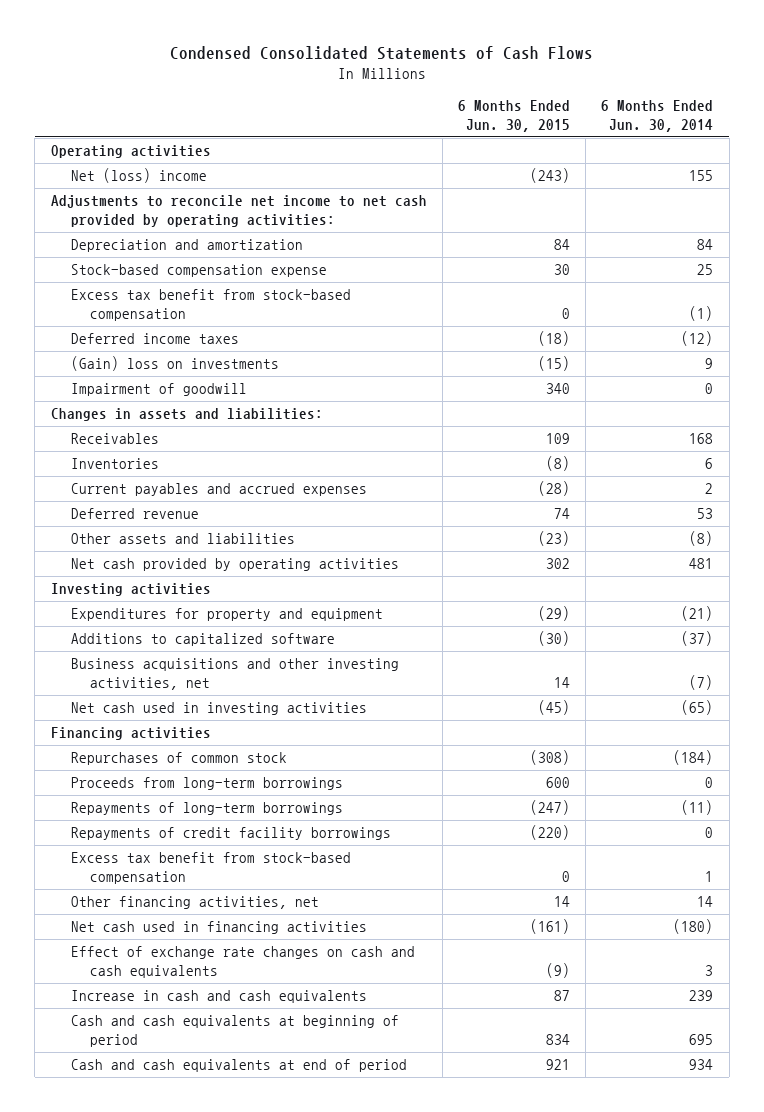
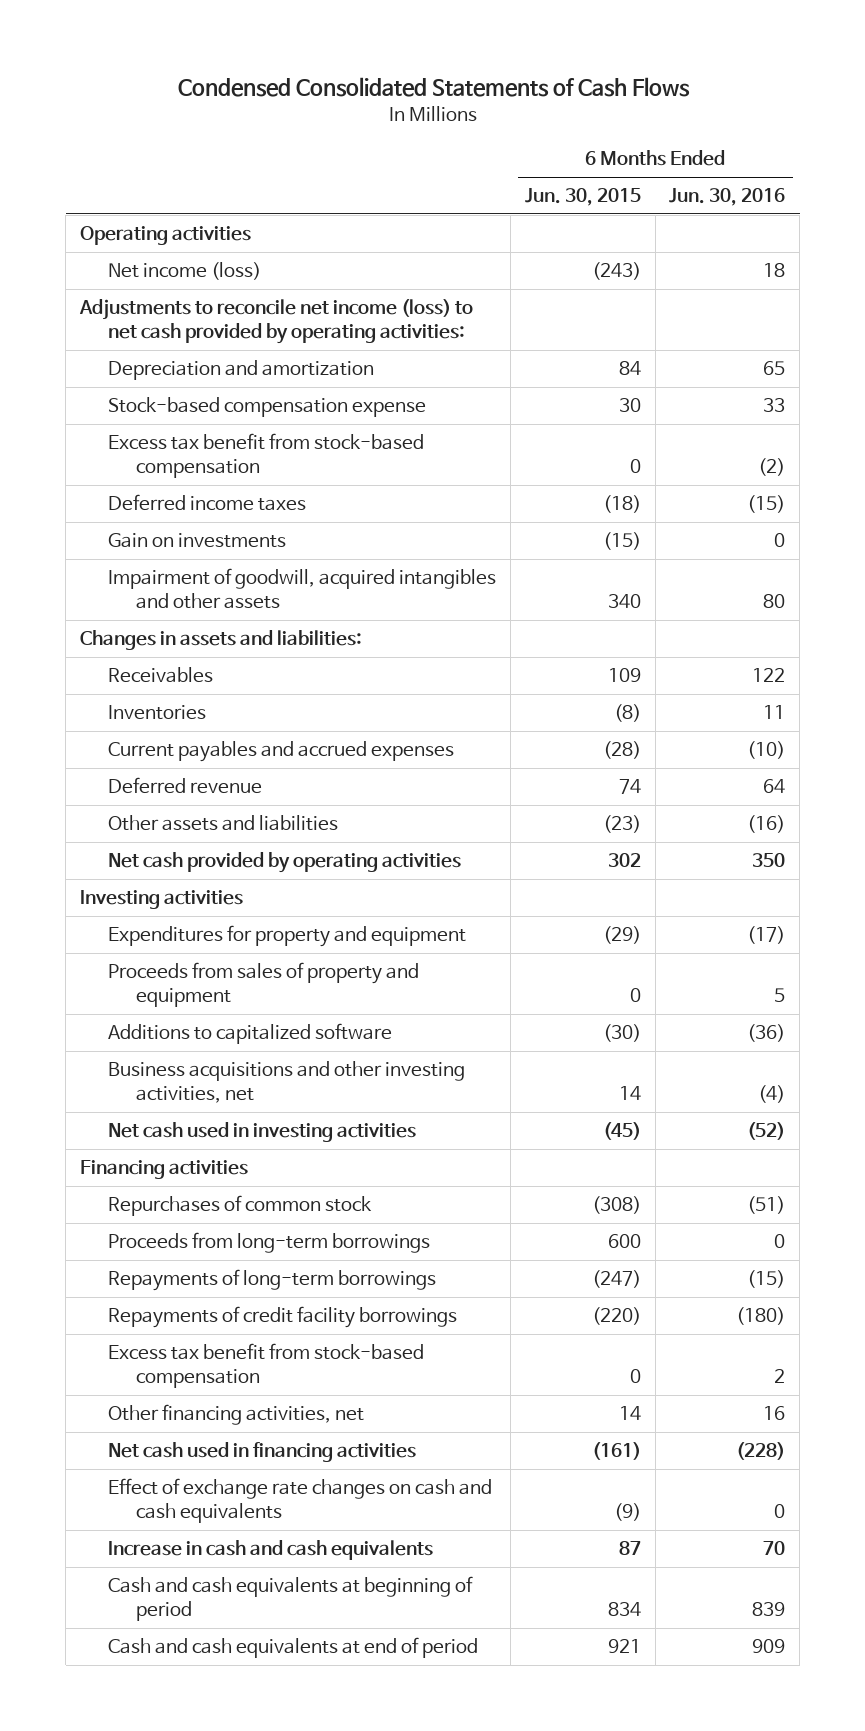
- | 6 Months Ended Jun. 30, 2015 | 6 Months Ended Jun. 30, 2014
+ | 6 Months Ended Jun. 30, 2015 | 6 Months Ended Jun. 30, 2016
- Net (loss) income | (243) | 155
- Adjustments to reconcile net income to net cash provided by operating activities:
+ Net income (loss) | (243) | 18
+ Adjustments to reconcile net income (loss) to net cash provided by operating activities:
- (Gain) loss on investments | (15) | 9
- Impairment of goodwill | 340 | 0
+ Gain on investments | (15) | 0
+ Impairment of goodwill, acquired intangibles and other assets | 340 | 80
+ Proceeds from sales of property and equipment | 0 | 5

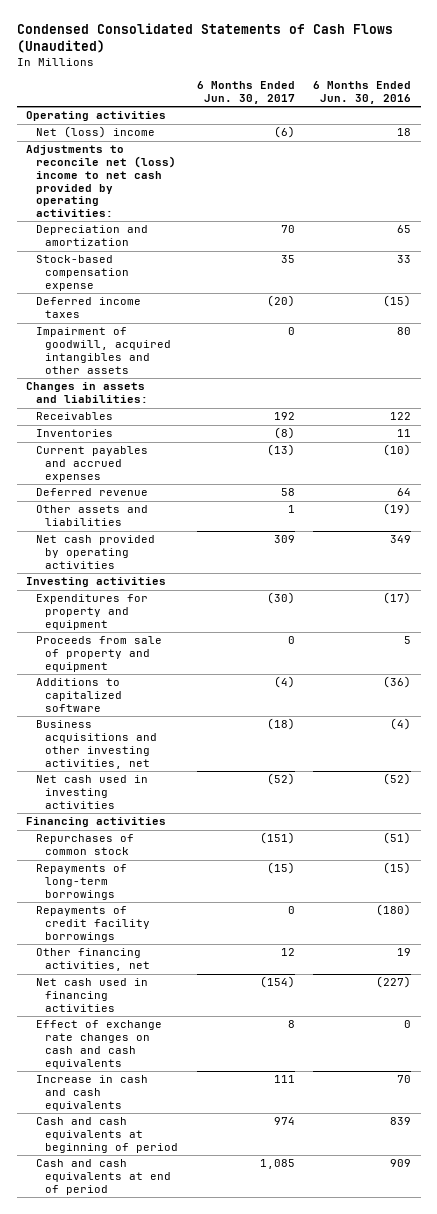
- Condensed Consolidated Statements of Cash Flows
+ Condensed Consolidated Statements of Cash Flows (Unaudited)
- | 6 Months Ended Jun. 30, 2015 | 6 Months Ended Jun. 30, 2016
+ | 6 Months Ended Jun. 30, 2017 | 6 Months Ended Jun. 30, 2016
- Net income (loss) | (243) | 18
- Adjustments to reconcile net income (loss) to net cash provided by operating activities:
+ Net (loss) income | (6) | 18
+ Adjustments to reconcile net (loss) income to net cash provided by operating activities:
- Excess tax benefit from stock-based compensation | 0 | (2)
- Gain on investments | (15) | 0
- Other assets and liabilities | (23) | (16)
- Net cash provided by operating activities | 302 | 350
+ Other assets and liabilities | 1 | (19)
+ Net cash provided by operating activities | 309 | 349
- Proceeds from sales of property and equipment | 0 | 5
+ Proceeds from sale of property and equipment | 0 | 5
- Proceeds from long-term borrowings | 600 | 0
- Excess tax benefit from stock-based compensation | 0 | 2
- Other financing activities, net | 14 | 16
- Net cash used in financing activities | (161) | (228)
+ Other financing activities, net | 12 | 19
+ Net cash used in financing activities | (154) | (227)

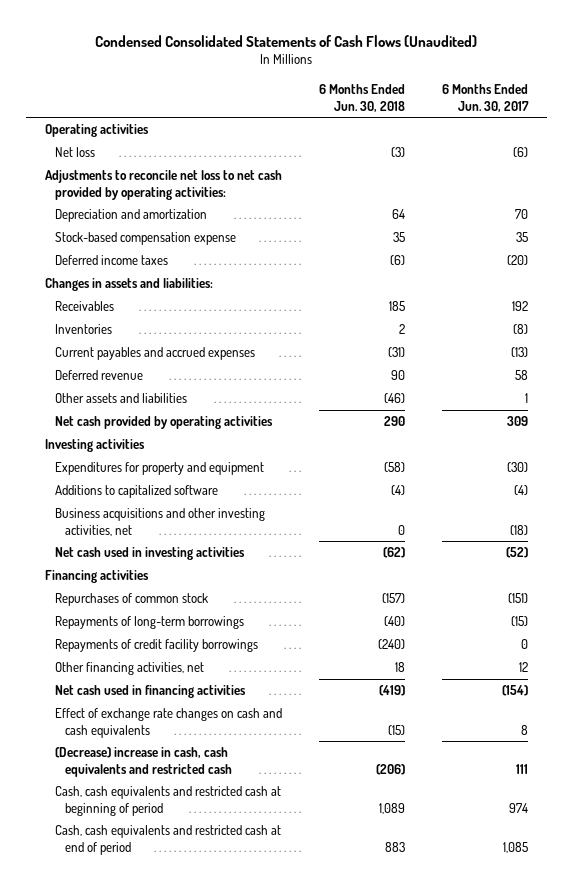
- | 6 Months Ended Jun. 30, 2017 | 6 Months Ended Jun. 30, 2016
+ | 6 Months Ended Jun. 30, 2018 | 6 Months Ended Jun. 30, 2017
- Net (loss) income | (6) | 18
- Adjustments to reconcile net (loss) income to net cash provided by operating activities:
+ Net loss | (3) | (6)
+ Adjustments to reconcile net loss to net cash provided by operating activities:
- Impairment of goodwill, acquired intangibles and other assets | 0 | 80
- Proceeds from sale of property and equipment | 0 | 5
- Increase in cash and cash equivalents | 111 | 70
- Cash and cash equivalents at beginning of period | 974 | 839
- Cash and cash equivalents at end of period | 1,085 | 909
+ (Decrease) increase in cash, cash equivalents and restricted cash | (206) | 111
+ Cash, cash equivalents and restricted cash at beginning of period | 1,089 | 974
+ Cash, cash equivalents and restricted cash at end of period | 883 | 1,085

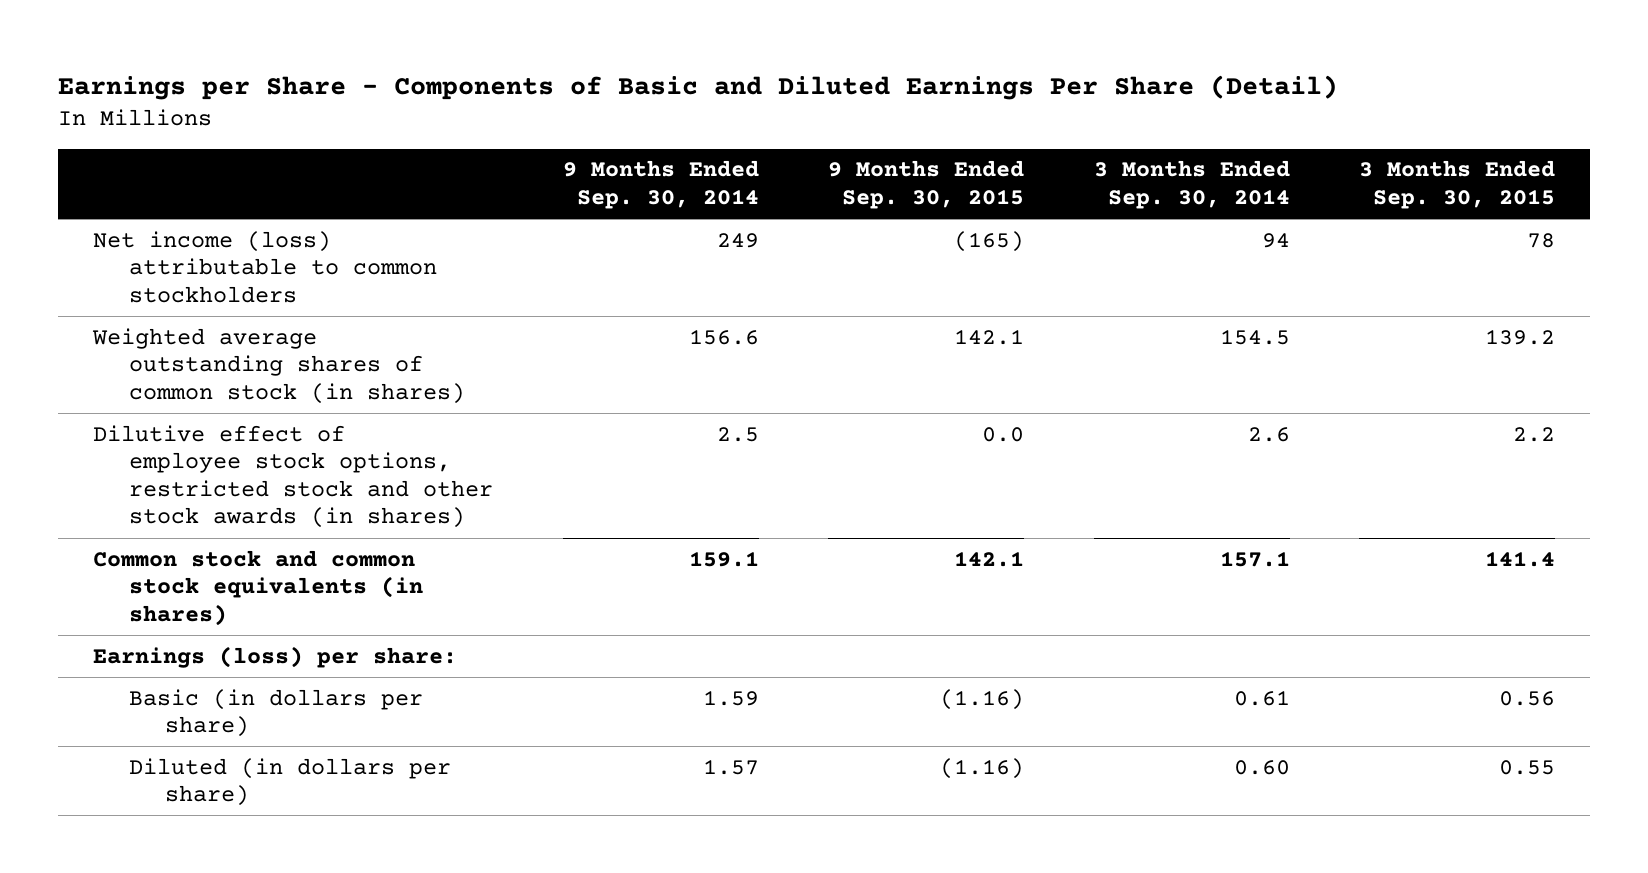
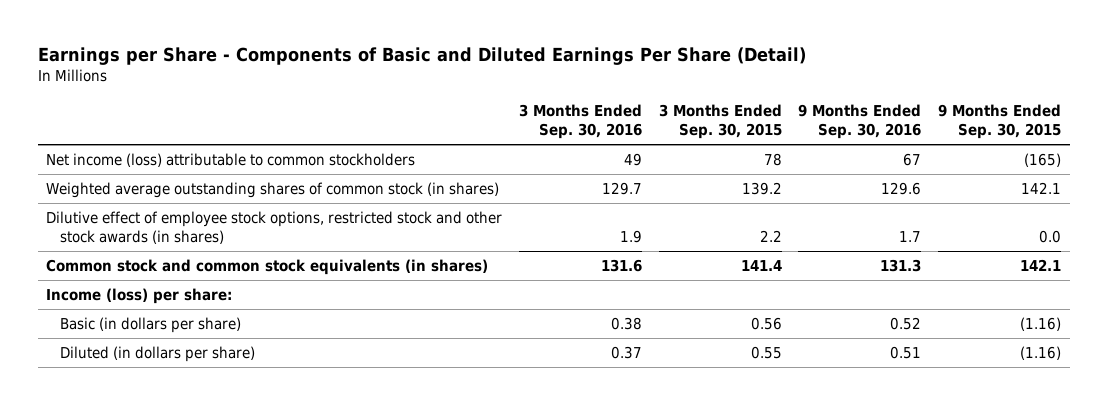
- | 9 Months Ended Sep. 30, 2014 | 9 Months Ended Sep. 30, 2015 | 3 Months Ended Sep. 30, 2014 | 3 Months Ended Sep. 30, 2015
+ | 3 Months Ended Sep. 30, 2016 | 3 Months Ended Sep. 30, 2015 | 9 Months Ended Sep. 30, 2016 | 9 Months Ended Sep. 30, 2015
- Earnings (loss) per share:
+ Income (loss) per share:

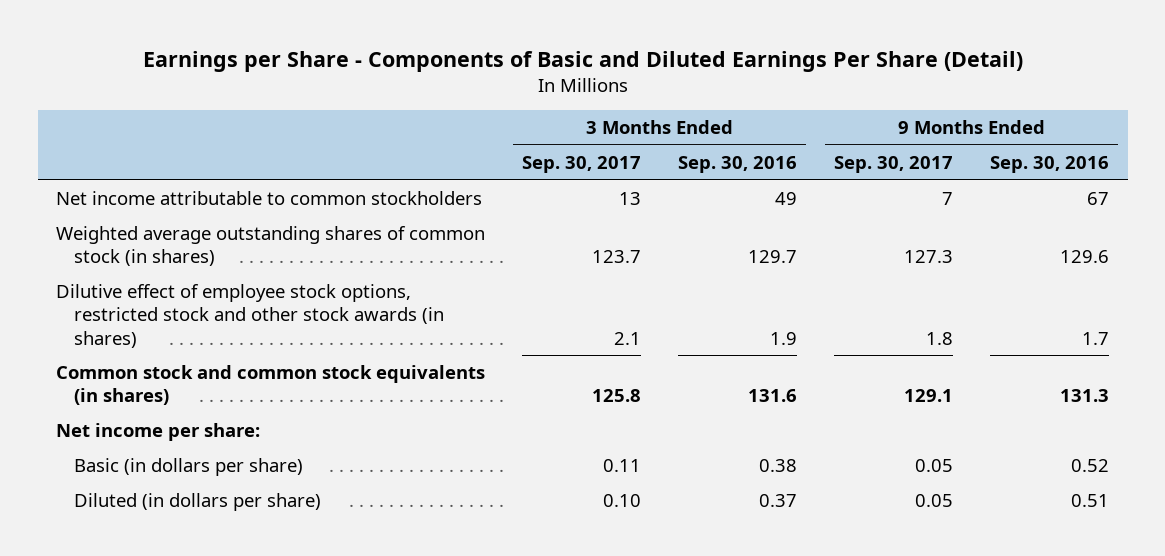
- | 3 Months Ended Sep. 30, 2016 | 3 Months Ended Sep. 30, 2015 | 9 Months Ended Sep. 30, 2016 | 9 Months Ended Sep. 30, 2015
+ | 3 Months Ended Sep. 30, 2017 | 3 Months Ended Sep. 30, 2016 | 9 Months Ended Sep. 30, 2017 | 9 Months Ended Sep. 30, 2016
- Net income (loss) attributable to common stockholders | 49 | 78 | 67 | (165)
+ Net income attributable to common stockholders | 13 | 49 | 7 | 67
- Income (loss) per share:
+ Net income per share:

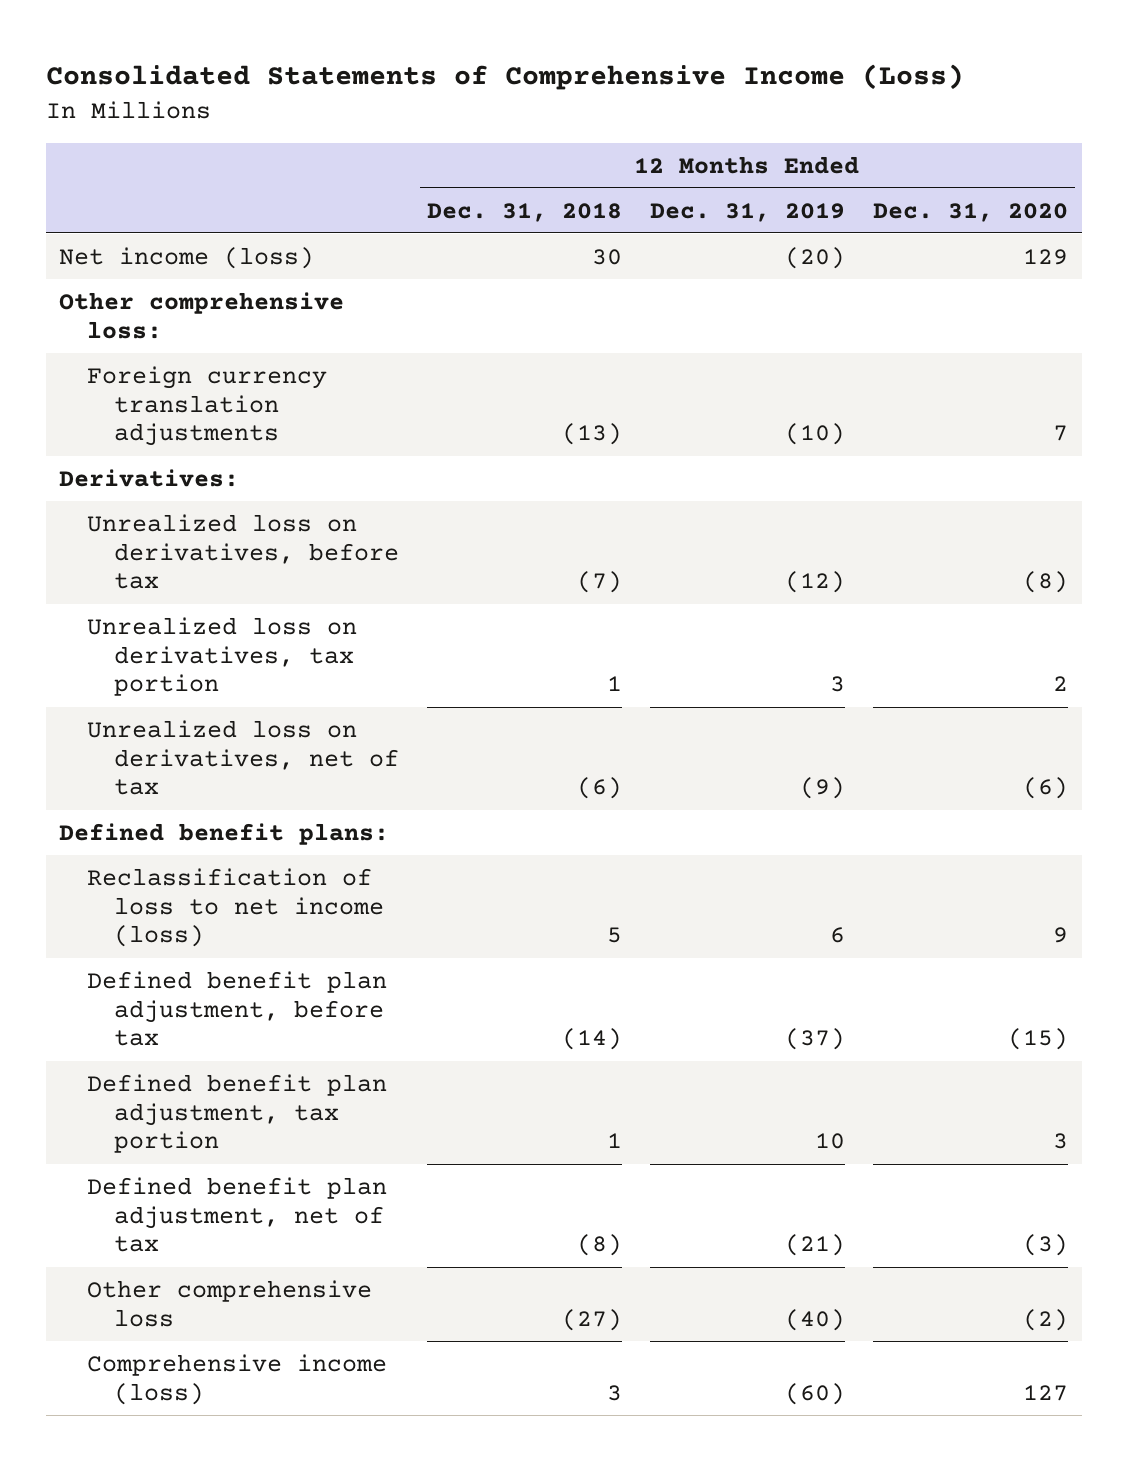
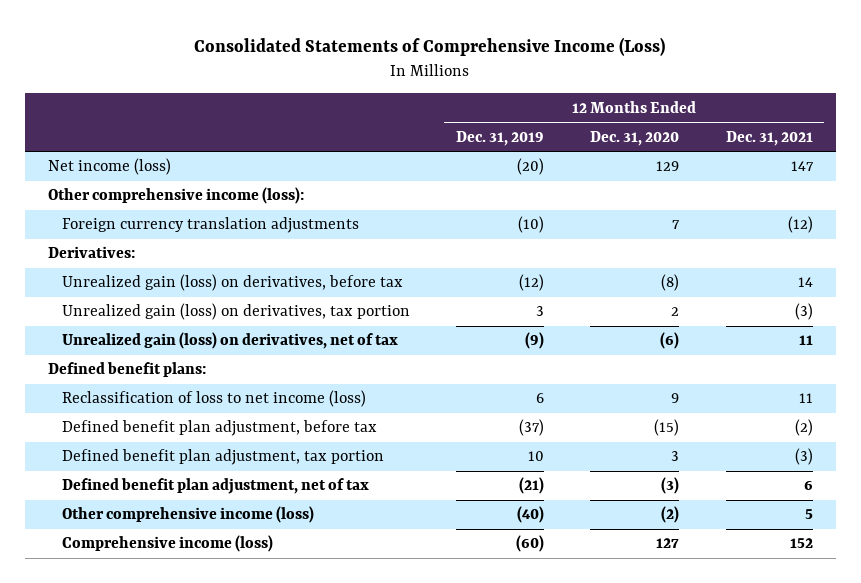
- | 12 Months Ended Dec. 31, 2018 | 12 Months Ended Dec. 31, 2019 | 12 Months Ended Dec. 31, 2020
+ | 12 Months Ended Dec. 31, 2019 | 12 Months Ended Dec. 31, 2020 | 12 Months Ended Dec. 31, 2021
- Other comprehensive loss:
+ Other comprehensive income (loss):
- Unrealized loss on derivatives, before tax | (7) | (12) | (8)
- Unrealized loss on derivatives, tax portion | 1 | 3 | 2
- Unrealized loss on derivatives, net of tax | (6) | (9) | (6)
+ Unrealized gain (loss) on derivatives, before tax | (12) | (8) | 14
+ Unrealized gain (loss) on derivatives, tax portion | 3 | 2 | (3)
+ Unrealized gain (loss) on derivatives, net of tax | (9) | (6) | 11
- Other comprehensive loss | (27) | (40) | (2)
+ Other comprehensive income (loss) | (40) | (2) | 5

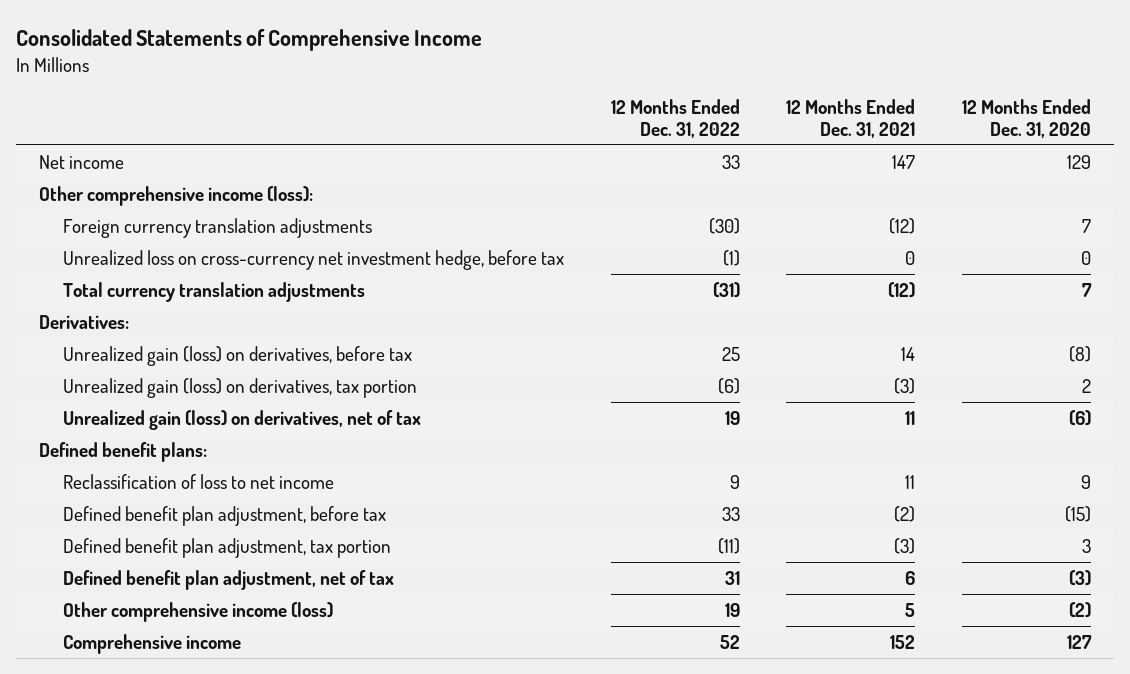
- Consolidated Statements of Comprehensive Income (Loss)
+ Consolidated Statements of Comprehensive Income
- | 12 Months Ended Dec. 31, 2019 | 12 Months Ended Dec. 31, 2020 | 12 Months Ended Dec. 31, 2021
+ | 12 Months Ended Dec. 31, 2022 | 12 Months Ended Dec. 31, 2021 | 12 Months Ended Dec. 31, 2020
- Net income (loss) | (20) | 129 | 147
+ Net income | 33 | 147 | 129
+ Unrealized loss on cross-currency net investment hedge, before tax | (1) | 0 | 0
+ Total currency translation adjustments | (31) | (12) | 7
- Reclassification of loss to net income (loss) | 6 | 9 | 11
+ Reclassification of loss to net income | 9 | 11 | 9
- Comprehensive income (loss) | (60) | 127 | 152
+ Comprehensive income | 52 | 152 | 127

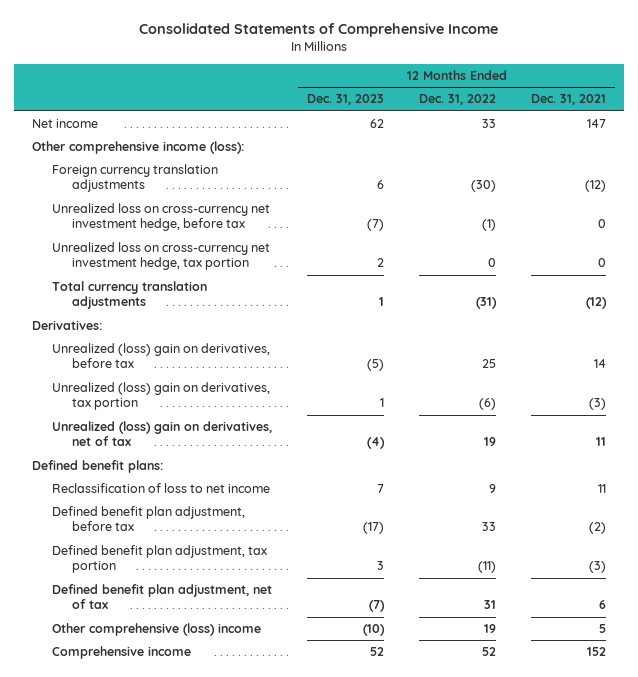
- | 12 Months Ended Dec. 31, 2022 | 12 Months Ended Dec. 31, 2021 | 12 Months Ended Dec. 31, 2020
+ | 12 Months Ended Dec. 31, 2023 | 12 Months Ended Dec. 31, 2022 | 12 Months Ended Dec. 31, 2021
+ Unrealized loss on cross-currency net investment hedge, tax portion | 2 | 0 | 0
- Unrealized gain (loss) on derivatives, before tax | 25 | 14 | (8)
- Unrealized gain (loss) on derivatives, tax portion | (6) | (3) | 2
- Unrealized gain (loss) on derivatives, net of tax | 19 | 11 | (6)
+ Unrealized (loss) gain on derivatives, before tax | (5) | 25 | 14
+ Unrealized (loss) gain on derivatives, tax portion | 1 | (6) | (3)
+ Unrealized (loss) gain on derivatives, net of tax | (4) | 19 | 11
- Other comprehensive income (loss) | 19 | 5 | (2)
+ Other comprehensive (loss) income | (10) | 19 | 5

